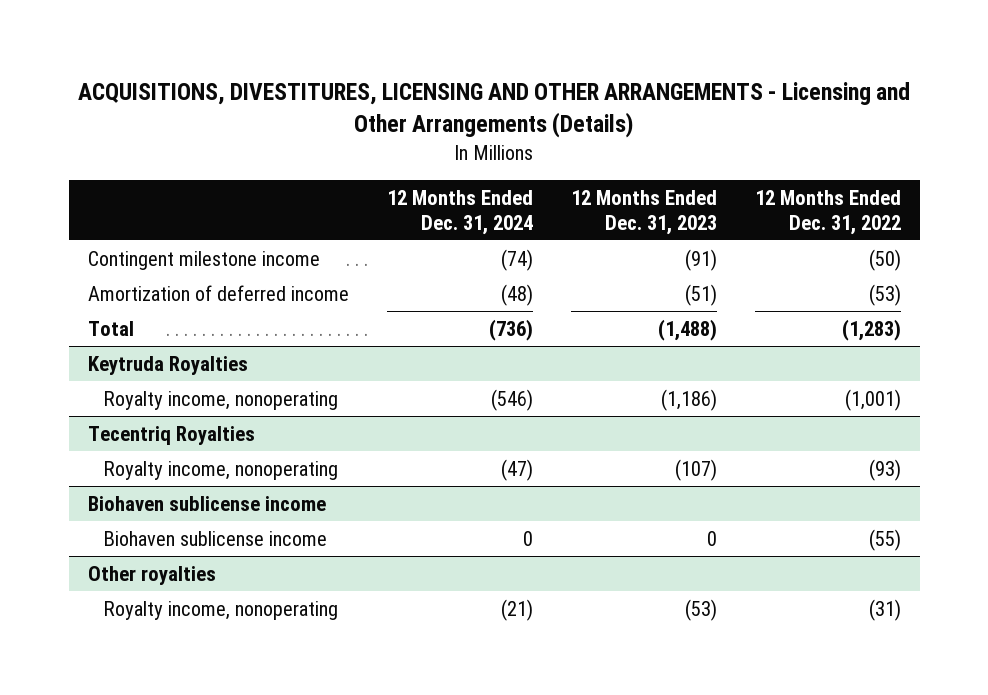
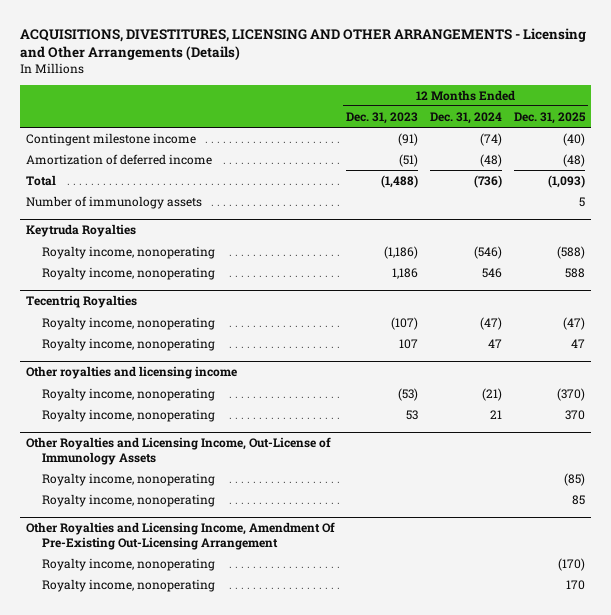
- | 12 Months Ended Dec. 31, 2024 | 12 Months Ended Dec. 31, 2023 | 12 Months Ended Dec. 31, 2022
+ | 12 Months Ended Dec. 31, 2023 | 12 Months Ended Dec. 31, 2024 | 12 Months Ended Dec. 31, 2025
+ Number of immunology assets | | | 5
@ Keytruda Royalties
+ Royalty income, nonoperating | 1,186 | 546 | 588
- Biohaven sublicense income
- Biohaven sublicense income | 0 | 0 | (55)
- Other royalties
@ Tecentriq Royalties
+ Royalty income, nonoperating | 107 | 47 | 47
+ Other royalties and licensing income
+ Royalty income, nonoperating | 53 | 21 | 370
+ Other Royalties and Licensing Income, Out-License of Immunology Assets
+ Royalty income, nonoperating | | | (85)
+ Royalty income, nonoperating | | | 85
+ Other Royalties and Licensing Income, Amendment Of Pre-Existing Out-Licensing Arrangement
+ Royalty income, nonoperating | | | (170)
+ Royalty income, nonoperating | | | 170

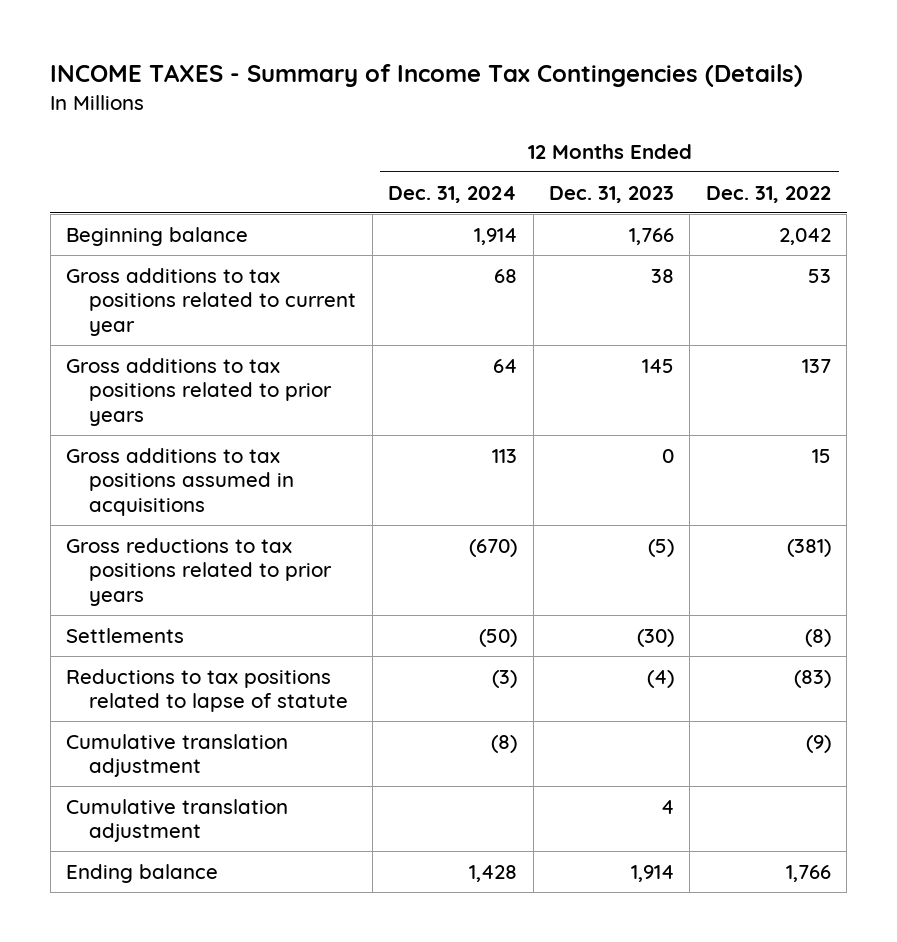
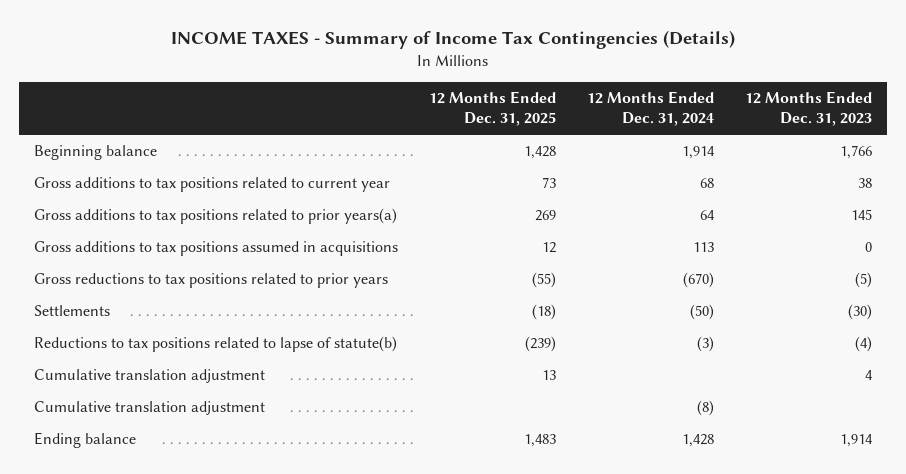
- | 12 Months Ended Dec. 31, 2024 | 12 Months Ended Dec. 31, 2023 | 12 Months Ended Dec. 31, 2022
+ | 12 Months Ended Dec. 31, 2025 | 12 Months Ended Dec. 31, 2024 | 12 Months Ended Dec. 31, 2023
- Gross additions to tax positions related to prior years | 64 | 145 | 137
+ Gross additions to tax positions related to prior years(a) | 269 | 64 | 145
- Reductions to tax positions related to lapse of statute | (3) | (4) | (83)
+ Reductions to tax positions related to lapse of statute(b) | (239) | (3) | (4)
moved down: Cumulative translation adjustment | | (8) |

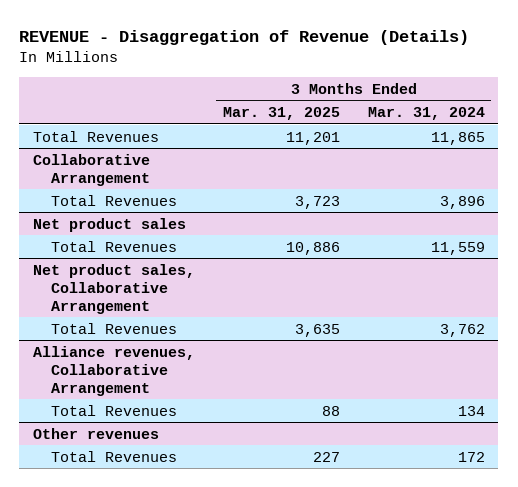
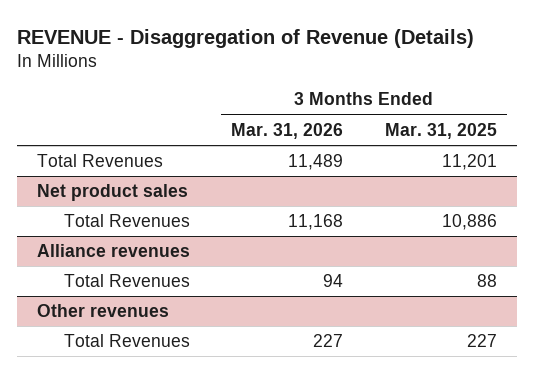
- | 3 Months Ended Mar. 31, 2025 | 3 Months Ended Mar. 31, 2024
+ | 3 Months Ended Mar. 31, 2026 | 3 Months Ended Mar. 31, 2025
- Collaborative Arrangement
- Total Revenues | 3,723 | 3,896
- Net product sales, Collaborative Arrangement
- Total Revenues | 3,635 | 3,762
- Alliance revenues, Collaborative Arrangement
+ Alliance revenues

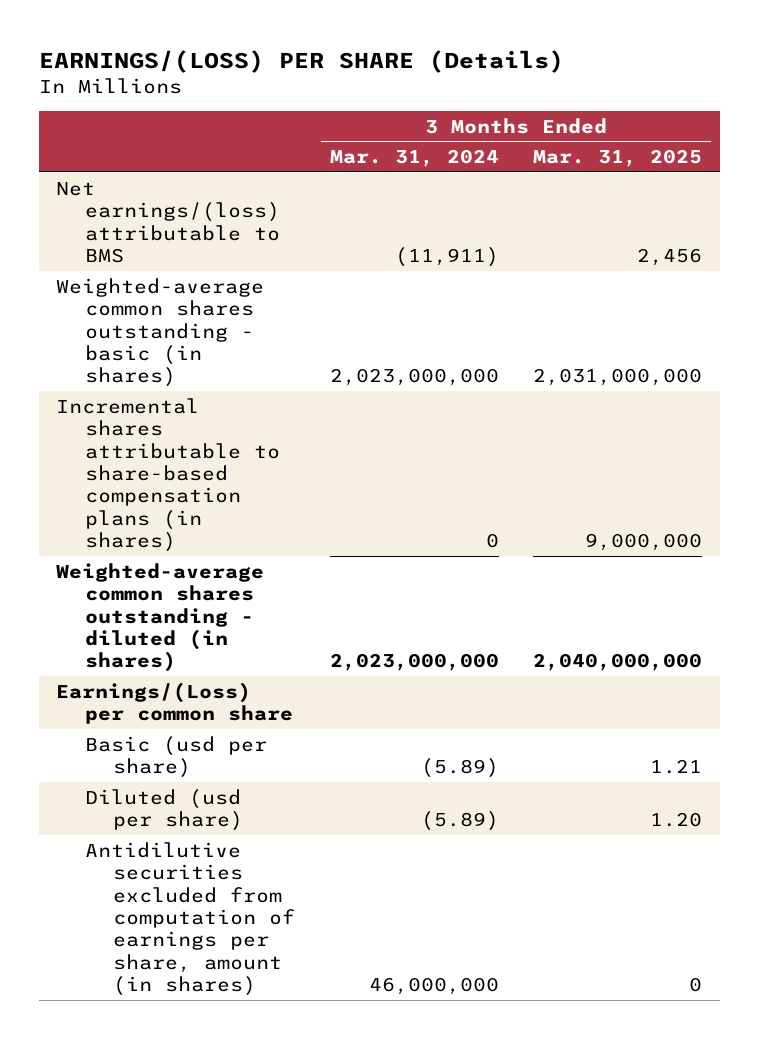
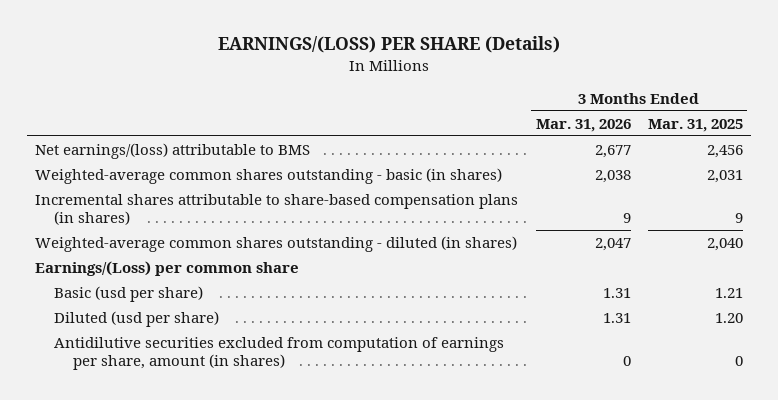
- | 3 Months Ended Mar. 31, 2024 | 3 Months Ended Mar. 31, 2025
+ | 3 Months Ended Mar. 31, 2026 | 3 Months Ended Mar. 31, 2025
- Weighted-average common shares outstanding - basic (in shares) | 2,023,000,000 | 2,031,000,000
- Incremental shares attributable to share-based compensation plans (in shares) | 0 | 9,000,000
- Weighted-average common shares outstanding - diluted (in shares) | 2,023,000,000 | 2,040,000,000
+ Weighted-average common shares outstanding - basic (in shares) | 2,038 | 2,031
+ Incremental shares attributable to share-based compensation plans (in shares) | 9 | 9
+ Weighted-average common shares outstanding - diluted (in shares) | 2,047 | 2,040

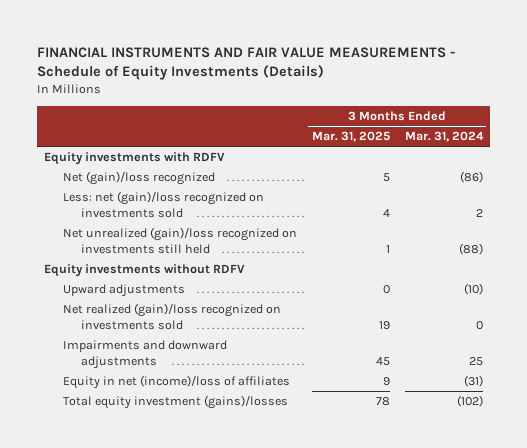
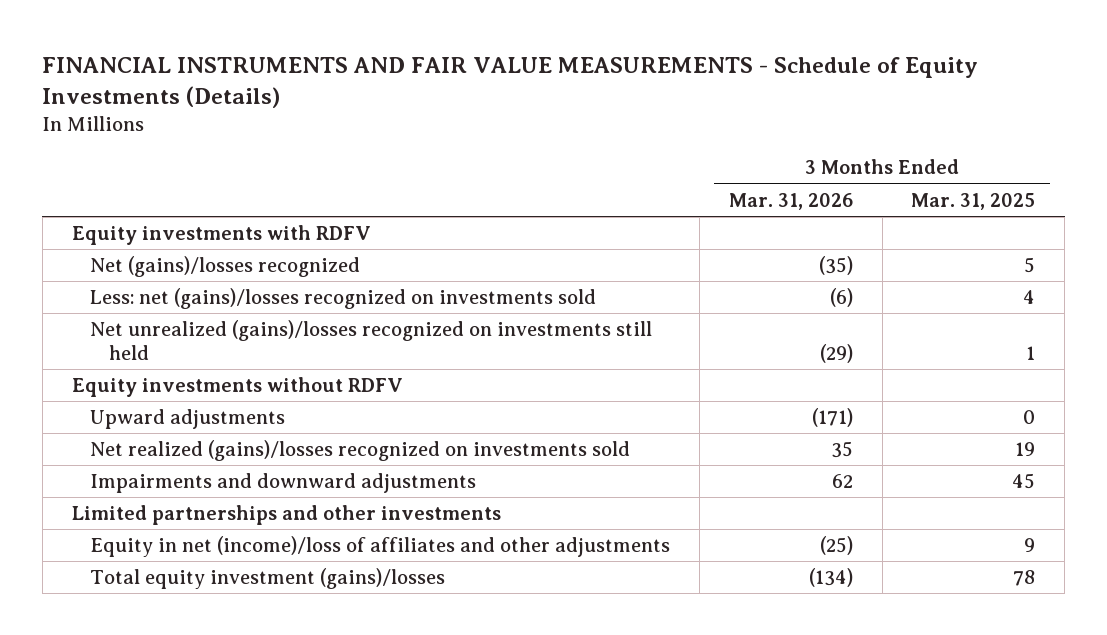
- | 3 Months Ended Mar. 31, 2025 | 3 Months Ended Mar. 31, 2024
+ | 3 Months Ended Mar. 31, 2026 | 3 Months Ended Mar. 31, 2025
- Net (gain)/loss recognized | 5 | (86)
- Less: net (gain)/loss recognized on investments sold | 4 | 2
- Net unrealized (gain)/loss recognized on investments still held | 1 | (88)
+ Net (gains)/losses recognized | (35) | 5
+ Less: net (gains)/losses recognized on investments sold | (6) | 4
+ Net unrealized (gains)/losses recognized on investments still held | (29) | 1
- Net realized (gain)/loss recognized on investments sold | 19 | 0
+ Net realized (gains)/losses recognized on investments sold | 35 | 19
- Equity in net (income)/loss of affiliates | 9 | (31)
+ Limited partnerships and other investments
+ Equity in net (income)/loss of affiliates and other adjustments | (25) | 9

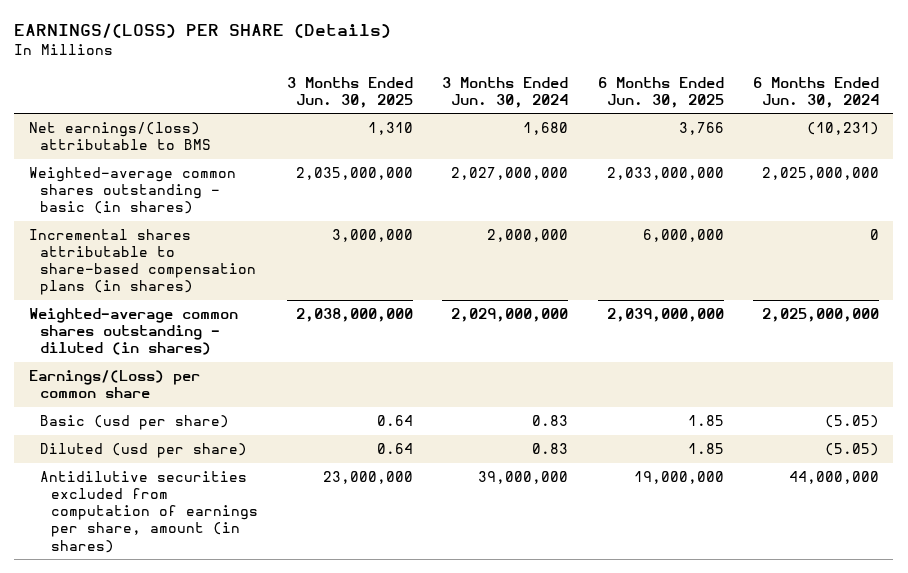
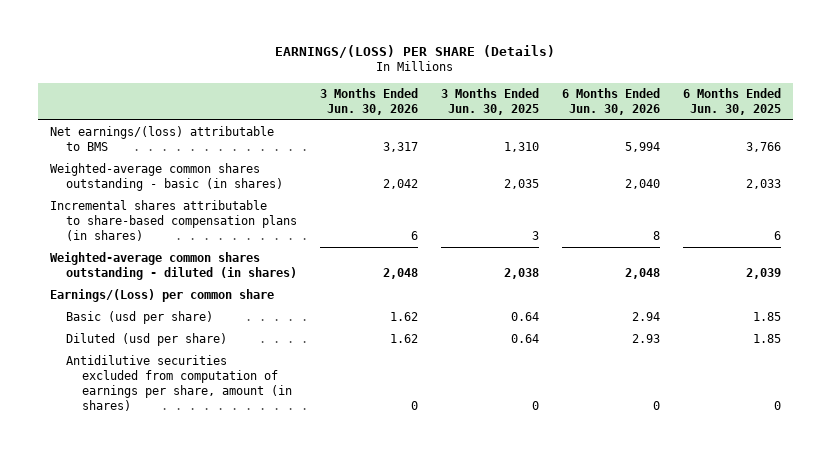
- | 3 Months Ended Jun. 30, 2025 | 3 Months Ended Jun. 30, 2024 | 6 Months Ended Jun. 30, 2025 | 6 Months Ended Jun. 30, 2024
+ | 3 Months Ended Jun. 30, 2026 | 3 Months Ended Jun. 30, 2025 | 6 Months Ended Jun. 30, 2026 | 6 Months Ended Jun. 30, 2025
- Weighted-average common shares outstanding - basic (in shares) | 2,035,000,000 | 2,027,000,000 | 2,033,000,000 | 2,025,000,000
- Incremental shares attributable to share-based compensation plans (in shares) | 3,000,000 | 2,000,000 | 6,000,000 | 0
- Weighted-average common shares outstanding - diluted (in shares) | 2,038,000,000 | 2,029,000,000 | 2,039,000,000 | 2,025,000,000
+ Weighted-average common shares outstanding - basic (in shares) | 2,042 | 2,035 | 2,040 | 2,033
+ Incremental shares attributable to share-based compensation plans (in shares) | 6 | 3 | 8 | 6
+ Weighted-average common shares outstanding - diluted (in shares) | 2,048 | 2,038 | 2,048 | 2,039
- Antidilutive securities excluded from computation of earnings per share, amount (in shares) | 23,000,000 | 39,000,000 | 19,000,000 | 44,000,000
+ Antidilutive securities excluded from computation of earnings per share, amount (in shares) | 0 | 0 | 0 | 0

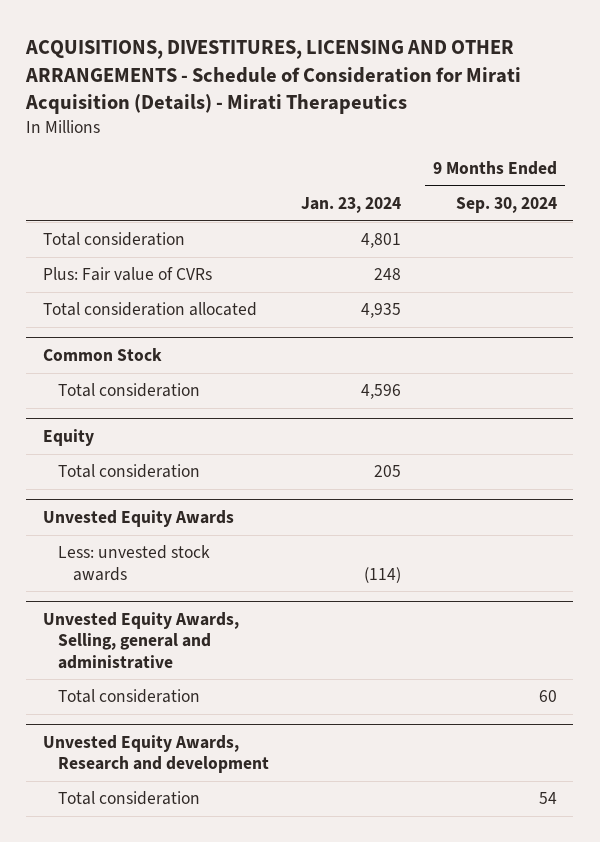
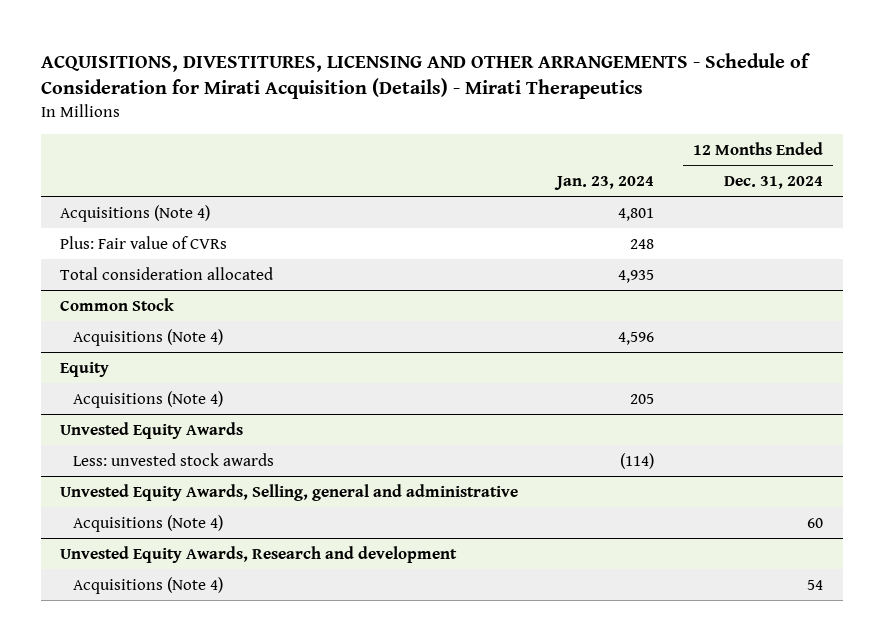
- | Jan. 23, 2024 | 9 Months Ended Sep. 30, 2024
+ | Jan. 23, 2024 | 12 Months Ended Dec. 31, 2024
- Total consideration | 4,801 |
+ Acquisitions (Note 4) | 4,801 |
@ Common Stock
- Total consideration | 4,596 |
+ Acquisitions (Note 4) | 4,596 |
@ Equity
- Total consideration | 205 |
+ Acquisitions (Note 4) | 205 |
@ Unvested Equity Awards, Selling, general and administrative
- Total consideration | | 60
+ Acquisitions (Note 4) | | 60
@ Unvested Equity Awards, Research and development
- Total consideration | | 54
+ Acquisitions (Note 4) | | 54

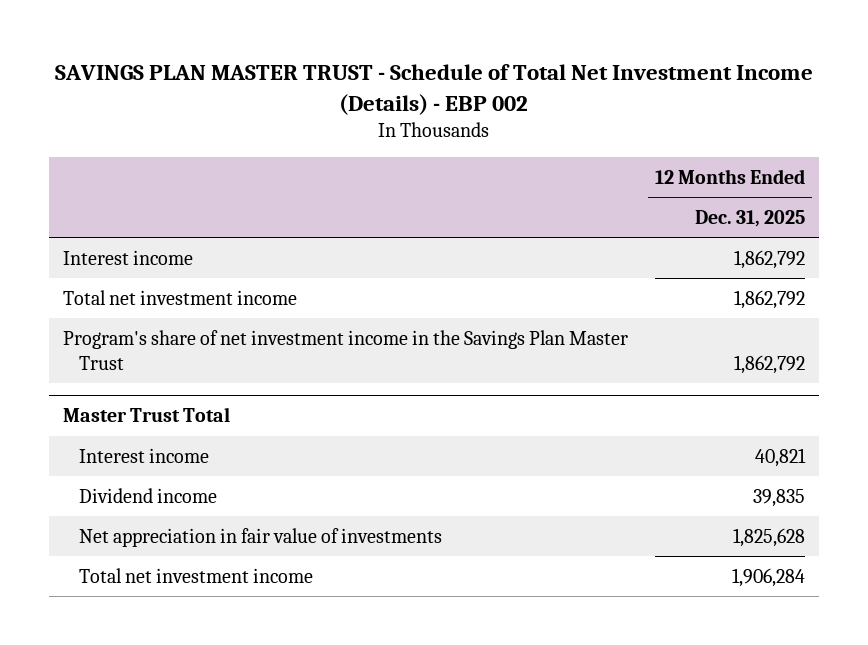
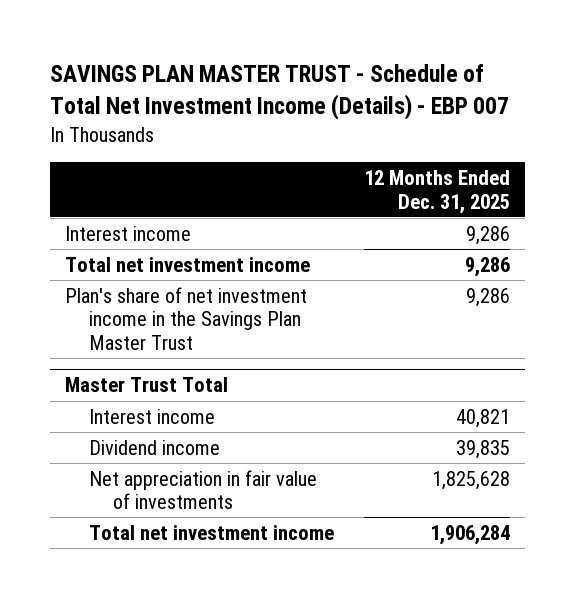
- SAVINGS PLAN MASTER TRUST - Schedule of Total Net Investment Income (Details) - EBP 002
+ SAVINGS PLAN MASTER TRUST - Schedule of Total Net Investment Income (Details) - EBP 007
- Interest income | 1,862,792
- Total net investment income | 1,862,792
- Program's share of net investment income in the Savings Plan Master Trust | 1,862,792
+ Interest income | 9,286
+ Total net investment income | 9,286
+ Plan's share of net investment income in the Savings Plan Master Trust | 9,286

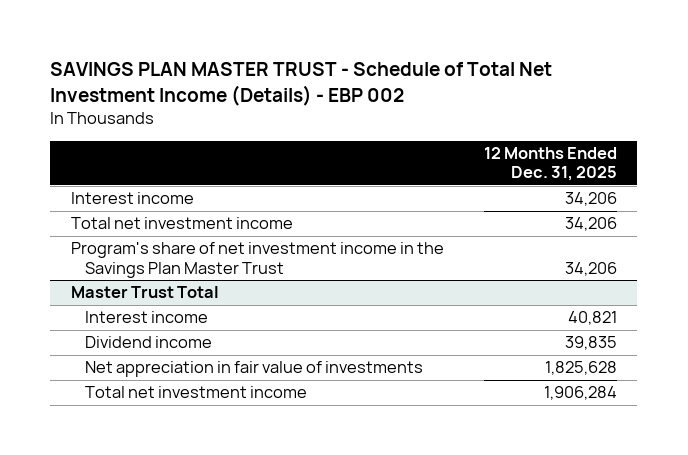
- SAVINGS PLAN MASTER TRUST - Schedule of Total Net Investment Income (Details) - EBP 007
+ SAVINGS PLAN MASTER TRUST - Schedule of Total Net Investment Income (Details) - EBP 002
- Interest income | 9,286
- Total net investment income | 9,286
- Plan's share of net investment income in the Savings Plan Master Trust | 9,286
+ Interest income | 34,206
+ Total net investment income | 34,206
+ Program's share of net investment income in the Savings Plan Master Trust | 34,206

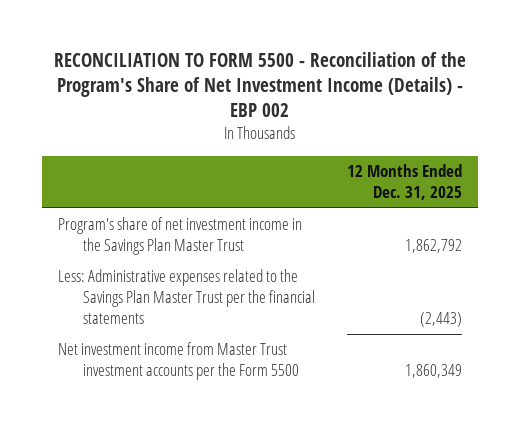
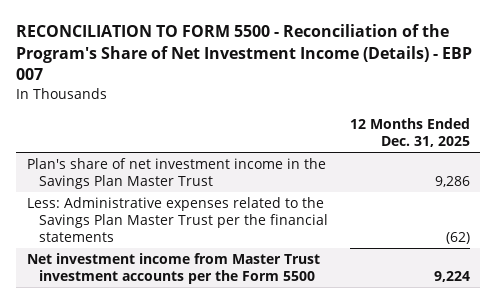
- RECONCILIATION TO FORM 5500 - Reconciliation of the Program's Share of Net Investment Income (Details) - EBP 002
+ RECONCILIATION TO FORM 5500 - Reconciliation of the Program's Share of Net Investment Income (Details) - EBP 007
- Program's share of net investment income in the Savings Plan Master Trust | 1,862,792
- Less: Administrative expenses related to the Savings Plan Master Trust per the financial statements | (2,443)
- Net investment income from Master Trust investment accounts per the Form 5500 | 1,860,349
+ Plan's share of net investment income in the Savings Plan Master Trust | 9,286
+ Less: Administrative expenses related to the Savings Plan Master Trust per the financial statements | (62)
+ Net investment income from Master Trust investment accounts per the Form 5500 | 9,224

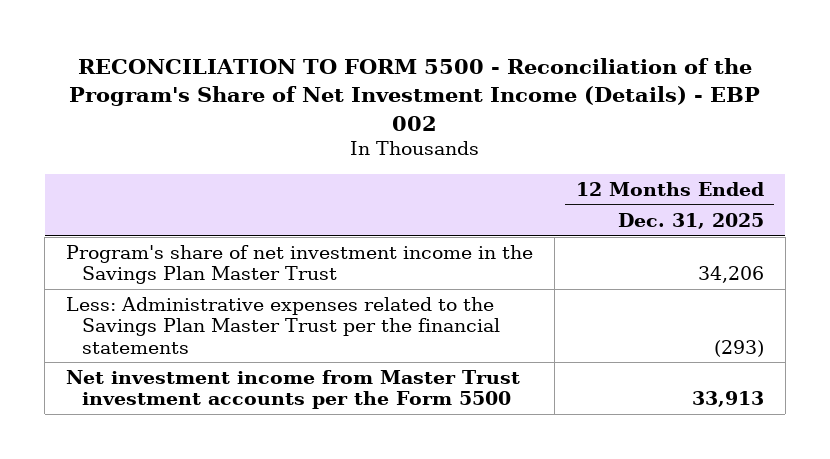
- RECONCILIATION TO FORM 5500 - Reconciliation of the Program's Share of Net Investment Income (Details) - EBP 007
+ RECONCILIATION TO FORM 5500 - Reconciliation of the Program's Share of Net Investment Income (Details) - EBP 002
- Plan's share of net investment income in the Savings Plan Master Trust | 9,286
- Less: Administrative expenses related to the Savings Plan Master Trust per the financial statements | (62)
- Net investment income from Master Trust investment accounts per the Form 5500 | 9,224
+ Program's share of net investment income in the Savings Plan Master Trust | 34,206
+ Less: Administrative expenses related to the Savings Plan Master Trust per the financial statements | (293)
+ Net investment income from Master Trust investment accounts per the Form 5500 | 33,913

